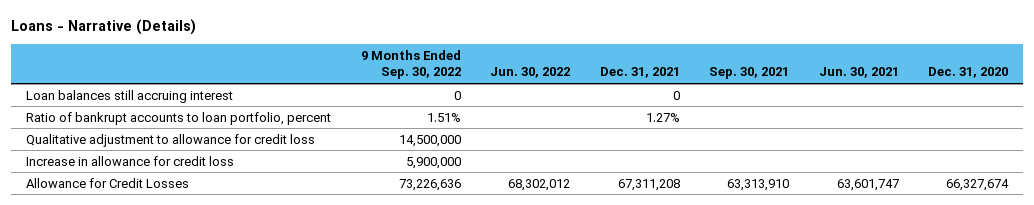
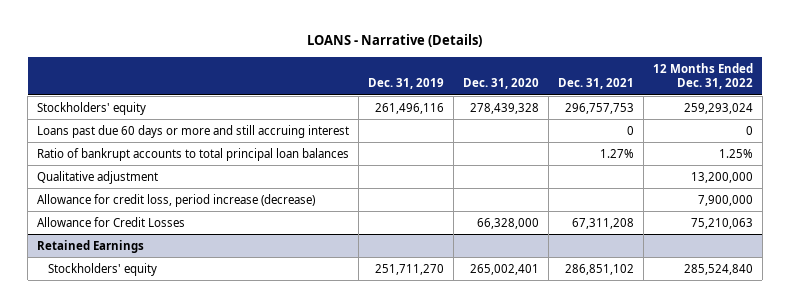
- Loans - Narrative (Details)
+ LOANS - Narrative (Details)
- | 9 Months Ended Sep. 30, 2022 | Jun. 30, 2022 | Dec. 31, 2021 | Sep. 30, 2021 | Jun. 30, 2021 | Dec. 31, 2020
+ | Dec. 31, 2019 | Dec. 31, 2020 | Dec. 31, 2021 | 12 Months Ended Dec. 31, 2022
- Loan balances still accruing interest | 0 | | 0 | | |
- Ratio of bankrupt accounts to loan portfolio, percent | 1.51% | | 1.27% | | |
- Qualitative adjustment to allowance for credit loss | 14,500,000 | | | | |
- Increase in allowance for credit loss | 5,900,000 | | | | |
- Allowance for Credit Losses | 73,226,636 | 68,302,012 | 67,311,208 | 63,313,910 | 63,601,747 | 66,327,674
+ Stockholders' equity | 261,496,116 | 278,439,328 | 296,757,753 | 259,293,024
+ Loans past due 60 days or more and still accruing interest | | | 0 | 0
+ Ratio of bankrupt accounts to total principal loan balances | | | 1.27% | 1.25%
+ Qualitative adjustment | | | | 13,200,000
+ Allowance for credit loss, period increase (decrease) | | | | 7,900,000
+ Allowance for Credit Losses | | 66,328,000 | 67,311,208 | 75,210,063
+ Retained Earnings
+ Stockholders' equity | 251,711,270 | 265,002,401 | 286,851,102 | 285,524,840

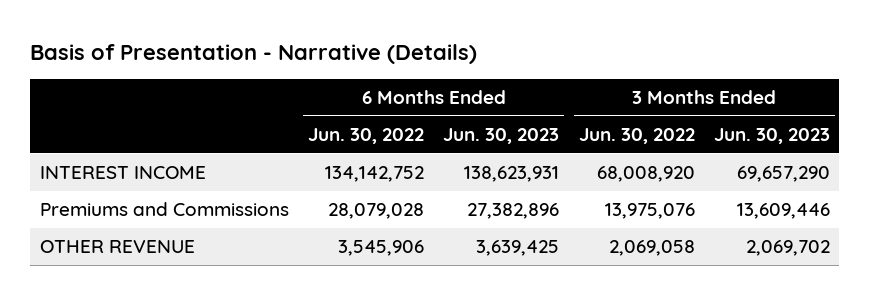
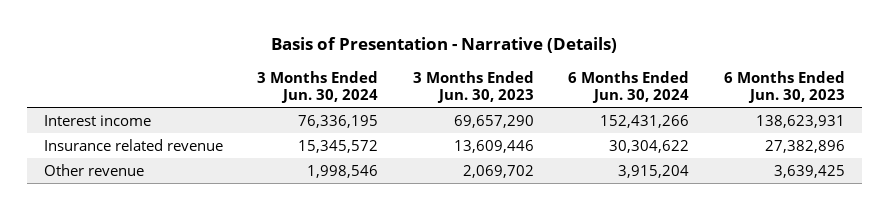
- | 6 Months Ended Jun. 30, 2022 | 6 Months Ended Jun. 30, 2023 | 3 Months Ended Jun. 30, 2022 | 3 Months Ended Jun. 30, 2023
+ | 3 Months Ended Jun. 30, 2024 | 3 Months Ended Jun. 30, 2023 | 6 Months Ended Jun. 30, 2024 | 6 Months Ended Jun. 30, 2023
- INTEREST INCOME | 134,142,752 | 138,623,931 | 68,008,920 | 69,657,290
- Premiums and Commissions | 28,079,028 | 27,382,896 | 13,975,076 | 13,609,446
- OTHER REVENUE | 3,545,906 | 3,639,425 | 2,069,058 | 2,069,702
+ Interest income | 76,336,195 | 69,657,290 | 152,431,266 | 138,623,931
+ Insurance related revenue | 15,345,572 | 13,609,446 | 30,304,622 | 27,382,896
+ Other revenue | 1,998,546 | 2,069,702 | 3,915,204 | 3,639,425

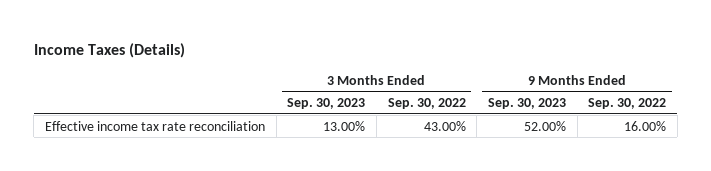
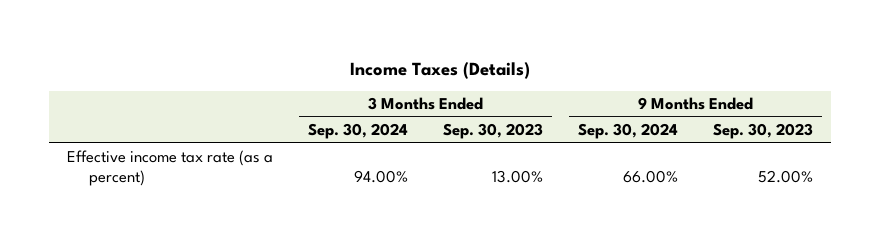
- | 3 Months Ended Sep. 30, 2023 | 3 Months Ended Sep. 30, 2022 | 9 Months Ended Sep. 30, 2023 | 9 Months Ended Sep. 30, 2022
+ | 3 Months Ended Sep. 30, 2024 | 3 Months Ended Sep. 30, 2023 | 9 Months Ended Sep. 30, 2024 | 9 Months Ended Sep. 30, 2023
- Effective income tax rate reconciliation | 13.00% | 43.00% | 52.00% | 16.00%
+ Effective income tax rate (as a percent) | 94.00% | 13.00% | 66.00% | 52.00%

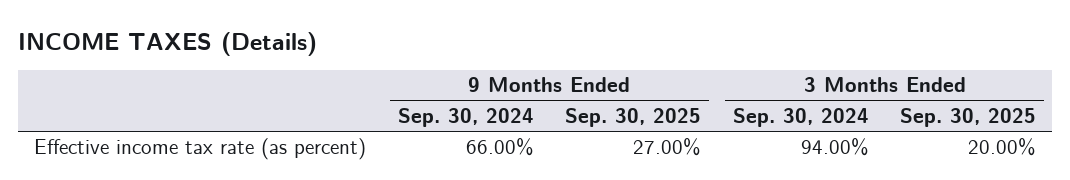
- Income Taxes (Details)
+ INCOME TAXES (Details)
- | 3 Months Ended Sep. 30, 2024 | 3 Months Ended Sep. 30, 2023 | 9 Months Ended Sep. 30, 2024 | 9 Months Ended Sep. 30, 2023
+ | 9 Months Ended Sep. 30, 2024 | 9 Months Ended Sep. 30, 2025 | 3 Months Ended Sep. 30, 2024 | 3 Months Ended Sep. 30, 2025
- Effective income tax rate (as a percent) | 94.00% | 13.00% | 66.00% | 52.00%
+ Effective income tax rate (as percent) | 66.00% | 27.00% | 94.00% | 20.00%

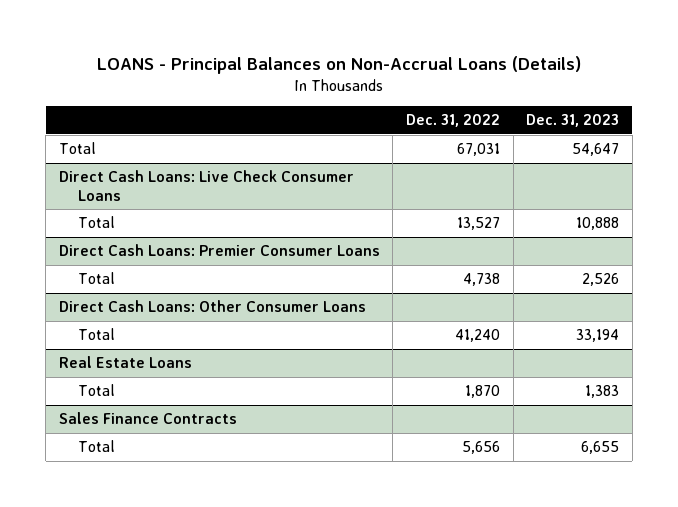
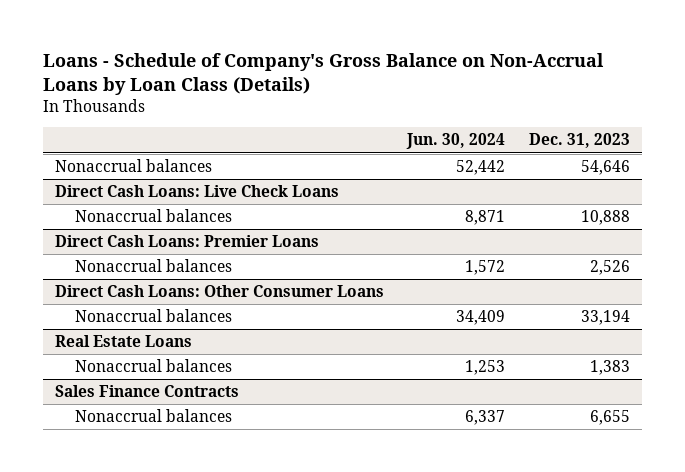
- LOANS - Principal Balances on Non-Accrual Loans (Details)
+ Loans - Schedule of Company's Gross Balance on Non-Accrual Loans by Loan Class (Details)
- | Dec. 31, 2022 | Dec. 31, 2023
+ | Jun. 30, 2024 | Dec. 31, 2023
- Total | 67,031 | 54,647
- Direct Cash Loans: Live Check Consumer Loans
- Total | 13,527 | 10,888
- Direct Cash Loans: Premier Consumer Loans
- Total | 4,738 | 2,526
+ Nonaccrual balances | 52,442 | 54,646
+ Direct Cash Loans: Live Check Loans
+ Nonaccrual balances | 8,871 | 10,888
+ Direct Cash Loans: Premier Loans
+ Nonaccrual balances | 1,572 | 2,526
@ Direct Cash Loans: Other Consumer Loans
- Total | 41,240 | 33,194
+ Nonaccrual balances | 34,409 | 33,194
@ Real Estate Loans
- Total | 1,870 | 1,383
+ Nonaccrual balances | 1,253 | 1,383
@ Sales Finance Contracts
- Total | 5,656 | 6,655
+ Nonaccrual balances | 6,337 | 6,655

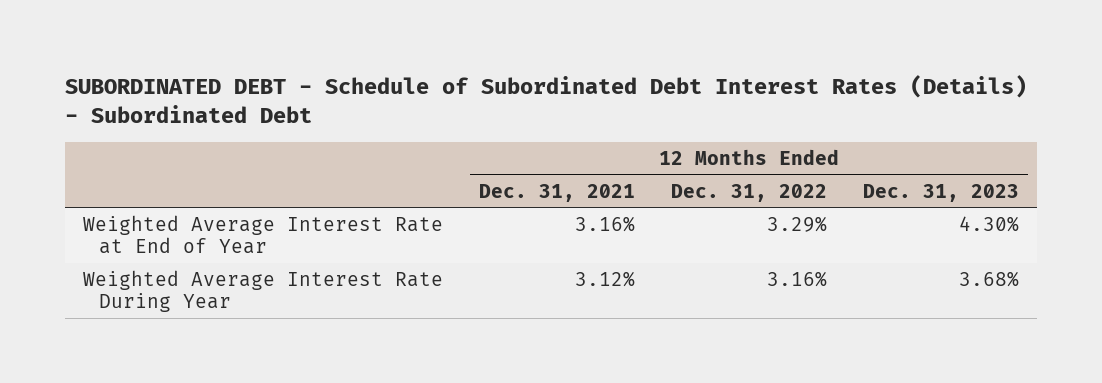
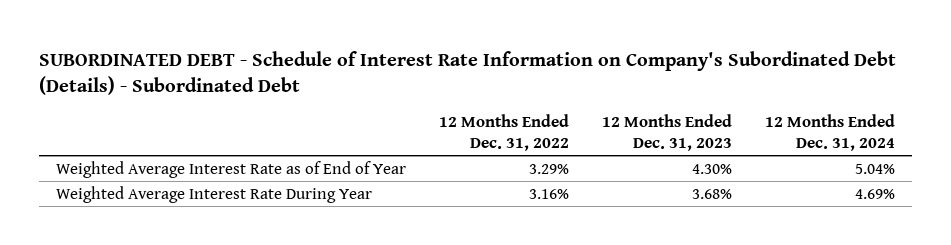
- SUBORDINATED DEBT - Schedule of Subordinated Debt Interest Rates (Details) - Subordinated Debt
+ SUBORDINATED DEBT - Schedule of Interest Rate Information on Company's Subordinated Debt (Details) - Subordinated Debt
- | 12 Months Ended Dec. 31, 2021 | 12 Months Ended Dec. 31, 2022 | 12 Months Ended Dec. 31, 2023
+ | 12 Months Ended Dec. 31, 2022 | 12 Months Ended Dec. 31, 2023 | 12 Months Ended Dec. 31, 2024
- Weighted Average Interest Rate at End of Year | 3.16% | 3.29% | 4.30%
+ Weighted Average Interest Rate as of End of Year | 3.29% | 4.30% | 5.04%

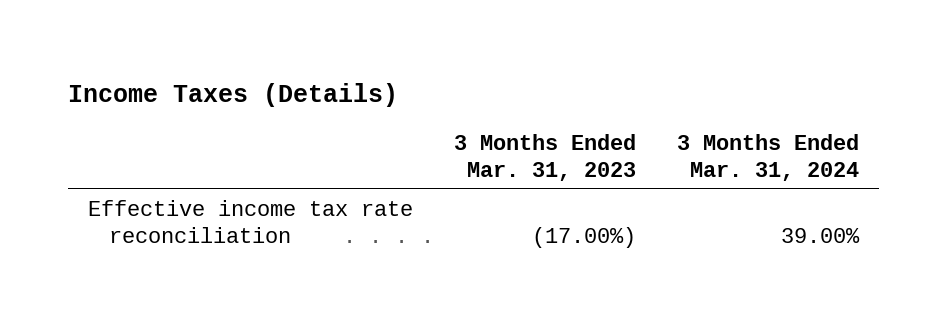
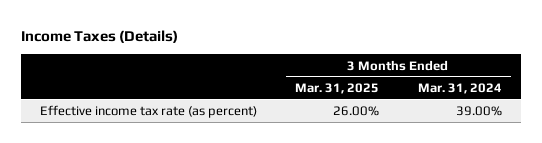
- | 3 Months Ended Mar. 31, 2023 | 3 Months Ended Mar. 31, 2024
+ | 3 Months Ended Mar. 31, 2025 | 3 Months Ended Mar. 31, 2024
- Effective income tax rate reconciliation | (17.00%) | 39.00%
+ Effective income tax rate (as percent) | 26.00% | 39.00%

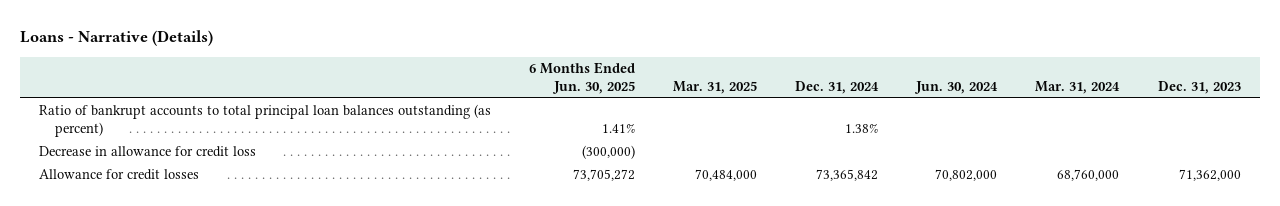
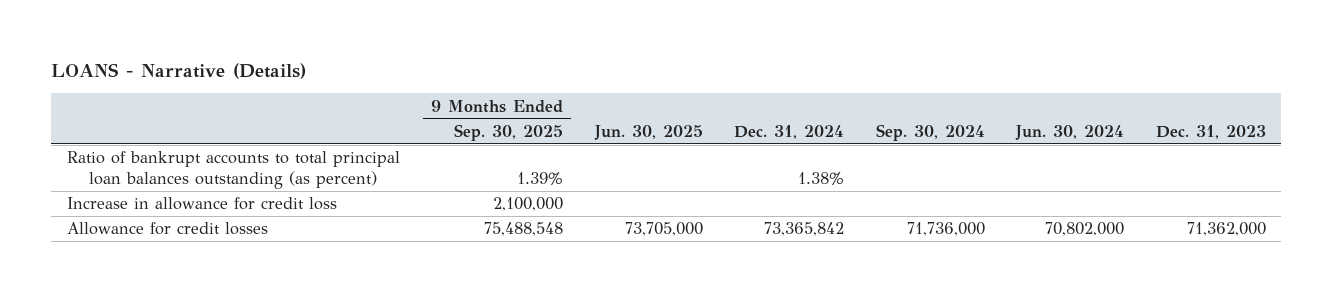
- Loans - Narrative (Details)
+ LOANS - Narrative (Details)
- | 6 Months Ended Jun. 30, 2025 | Mar. 31, 2025 | Dec. 31, 2024 | Jun. 30, 2024 | Mar. 31, 2024 | Dec. 31, 2023
+ | 9 Months Ended Sep. 30, 2025 | Jun. 30, 2025 | Dec. 31, 2024 | Sep. 30, 2024 | Jun. 30, 2024 | Dec. 31, 2023
- Decrease in allowance for credit loss | (300,000) | | | | |
+ Increase in allowance for credit loss | 2,100,000 | | | | |

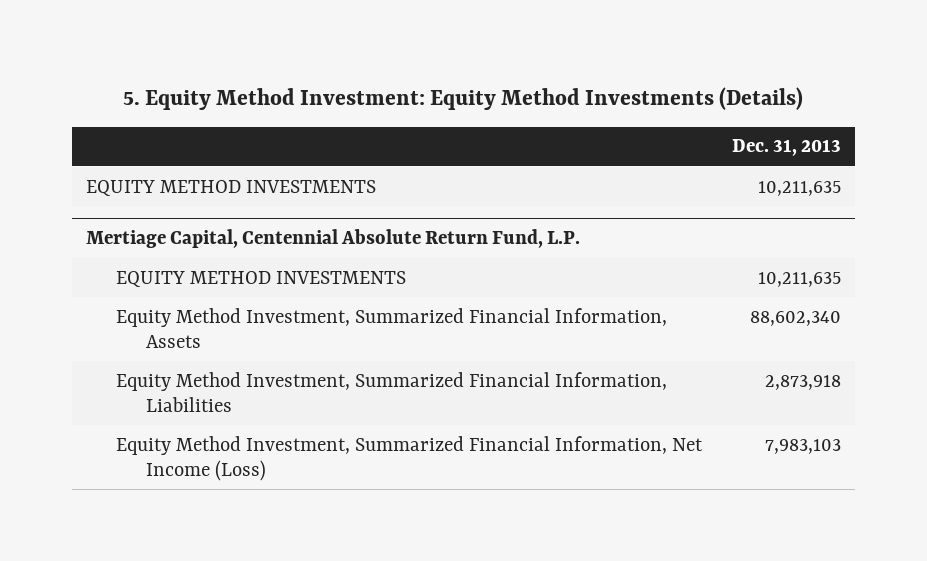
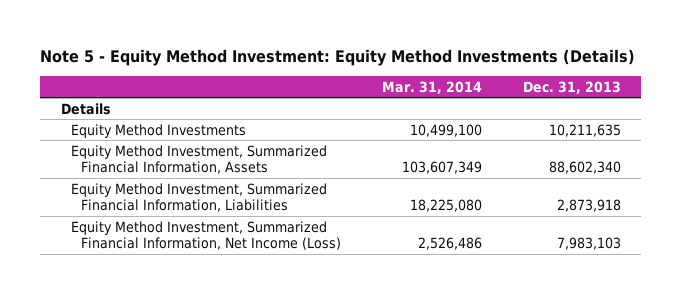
- 5. Equity Method Investment: Equity Method Investments (Details)
+ Note 5 - Equity Method Investment: Equity Method Investments (Details)
- | Dec. 31, 2013
+ | Mar. 31, 2014 | Dec. 31, 2013
- EQUITY METHOD INVESTMENTS | 10,211,635
- Mertiage Capital, Centennial Absolute Return Fund, L.P.
- EQUITY METHOD INVESTMENTS | 10,211,635
+ Details
+ Equity Method Investments | 10,499,100 | 10,211,635

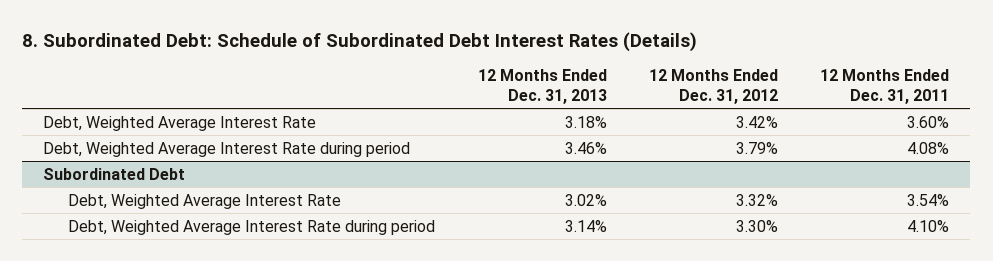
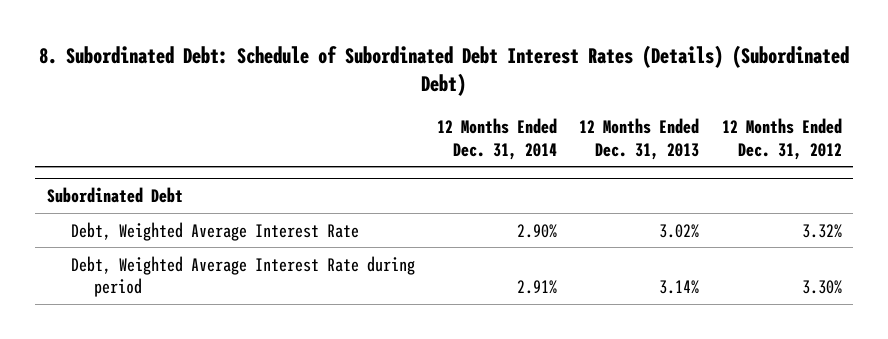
- 8. Subordinated Debt: Schedule of Subordinated Debt Interest Rates (Details)
+ 8. Subordinated Debt: Schedule of Subordinated Debt Interest Rates (Details) (Subordinated Debt)
- | 12 Months Ended Dec. 31, 2013 | 12 Months Ended Dec. 31, 2012 | 12 Months Ended Dec. 31, 2011
+ | 12 Months Ended Dec. 31, 2014 | 12 Months Ended Dec. 31, 2013 | 12 Months Ended Dec. 31, 2012
- Debt, Weighted Average Interest Rate | 3.18% | 3.42% | 3.60%
- Debt, Weighted Average Interest Rate during period | 3.46% | 3.79% | 4.08%

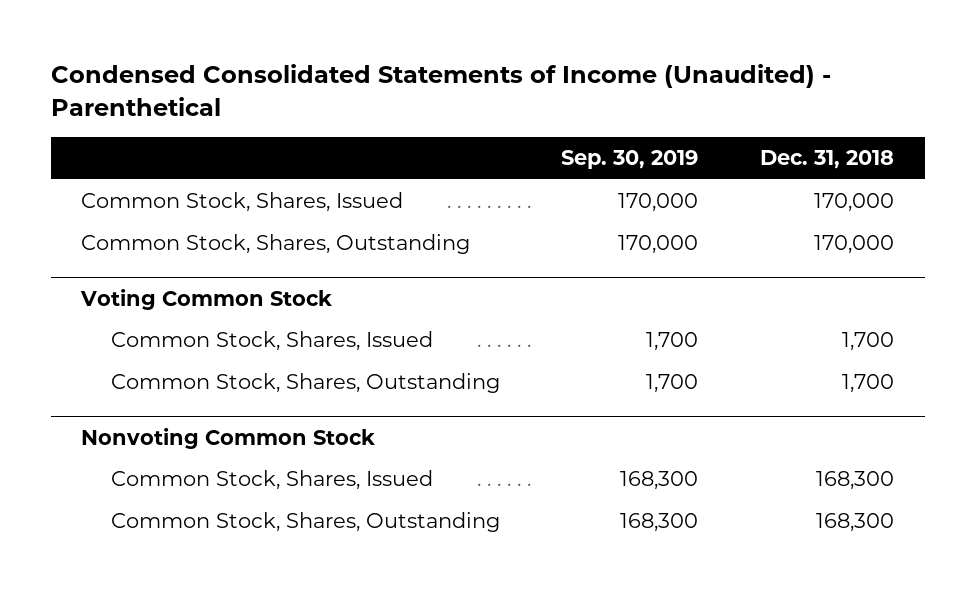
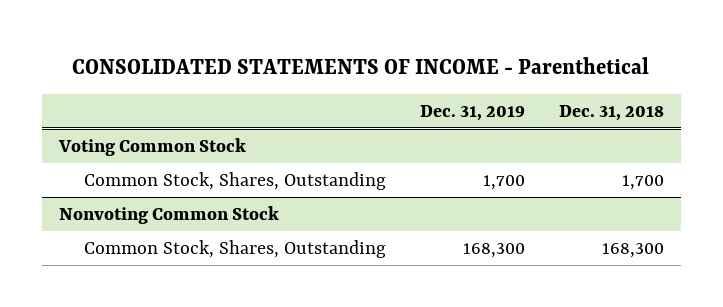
- Condensed Consolidated Statements of Income (Unaudited) - Parenthetical
+ CONSOLIDATED STATEMENTS OF INCOME - Parenthetical
- | Sep. 30, 2019 | Dec. 31, 2018
+ | Dec. 31, 2019 | Dec. 31, 2018
- Common Stock, Shares, Issued | 170,000 | 170,000
- Common Stock, Shares, Outstanding | 170,000 | 170,000
@ Voting Common Stock
- Common Stock, Shares, Issued | 1,700 | 1,700
@ Nonvoting Common Stock
- Common Stock, Shares, Issued | 168,300 | 168,300

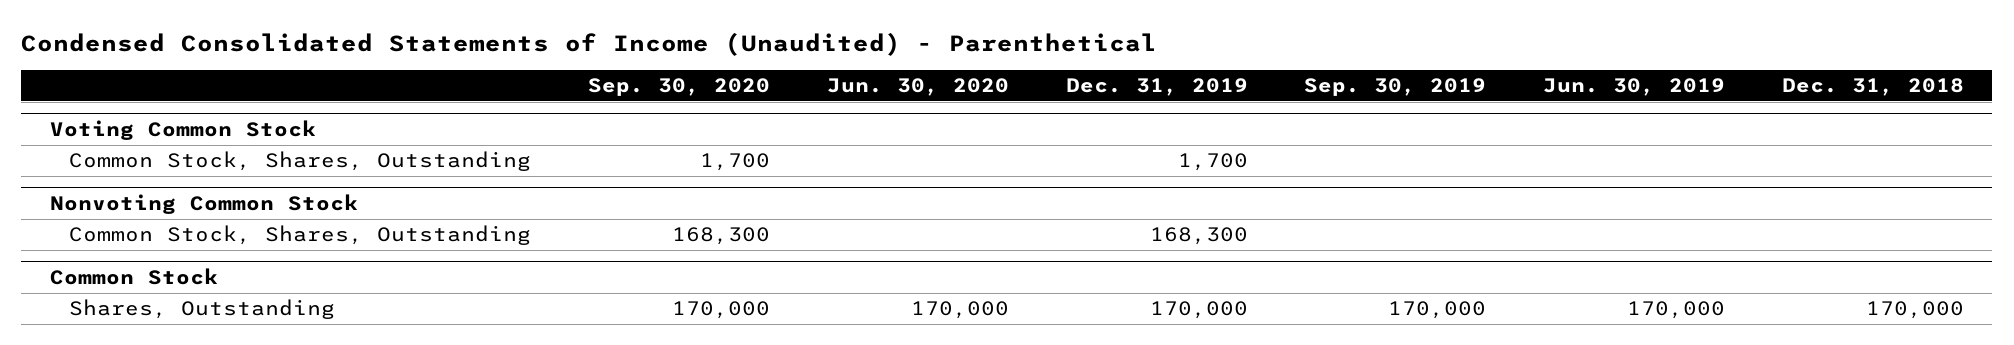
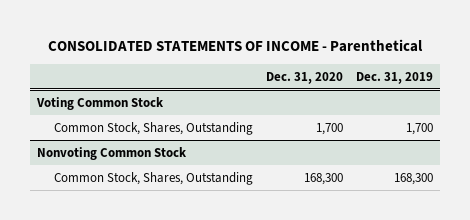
- Condensed Consolidated Statements of Income (Unaudited) - Parenthetical
+ CONSOLIDATED STATEMENTS OF INCOME - Parenthetical
- | Sep. 30, 2020 | Jun. 30, 2020 | Dec. 31, 2019 | Sep. 30, 2019 | Jun. 30, 2019 | Dec. 31, 2018
+ | Dec. 31, 2020 | Dec. 31, 2019
- Common Stock
- Shares, Outstanding | 170,000 | 170,000 | 170,000 | 170,000 | 170,000 | 170,000

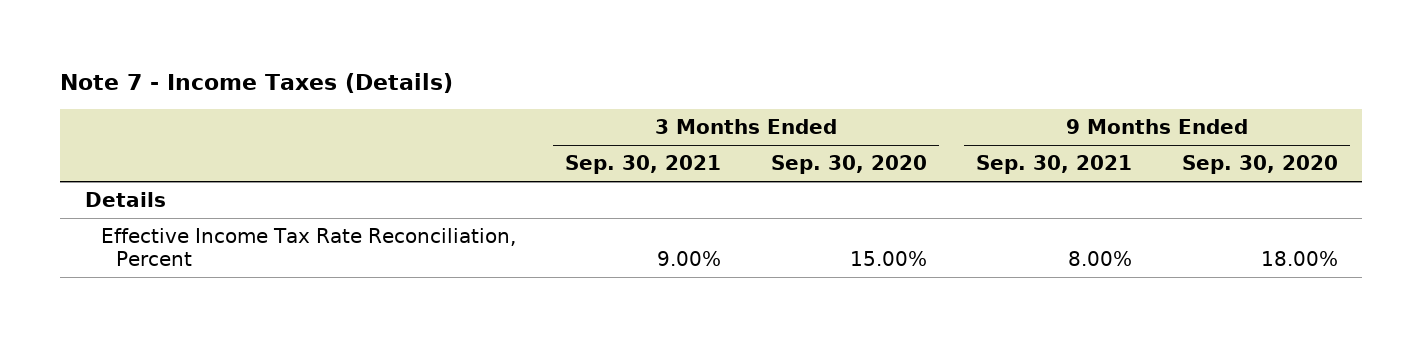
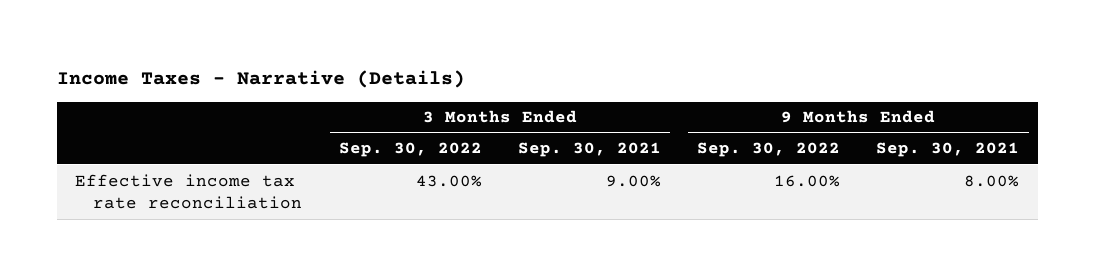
- Note 7 - Income Taxes (Details)
+ Income Taxes - Narrative (Details)
- | 3 Months Ended Sep. 30, 2021 | 3 Months Ended Sep. 30, 2020 | 9 Months Ended Sep. 30, 2021 | 9 Months Ended Sep. 30, 2020
+ | 3 Months Ended Sep. 30, 2022 | 3 Months Ended Sep. 30, 2021 | 9 Months Ended Sep. 30, 2022 | 9 Months Ended Sep. 30, 2021
- Details
- Effective Income Tax Rate Reconciliation, Percent | 9.00% | 15.00% | 8.00% | 18.00%
+ Effective income tax rate reconciliation | 43.00% | 9.00% | 16.00% | 8.00%

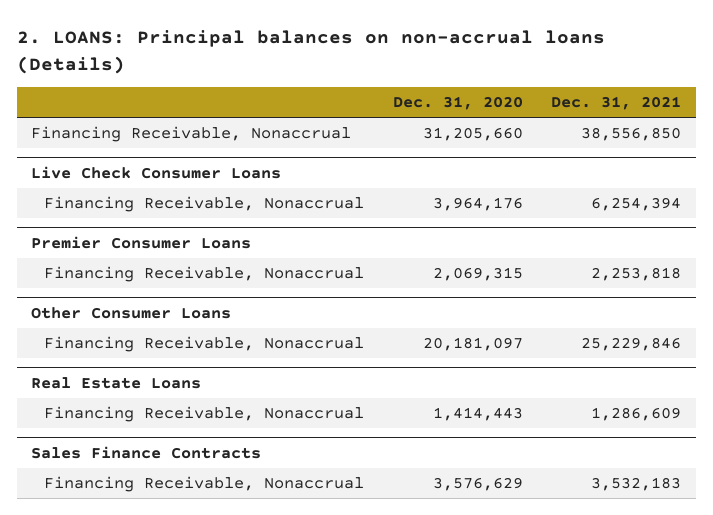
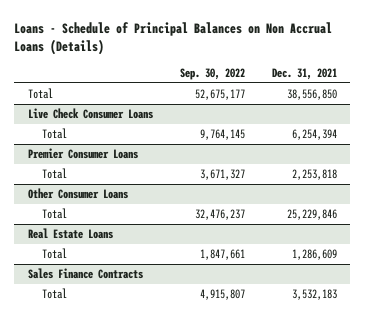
- 2. LOANS: Principal balances on non-accrual loans (Details)
+ Loans - Schedule of Principal Balances on Non Accrual Loans (Details)
- | Dec. 31, 2020 | Dec. 31, 2021
+ | Sep. 30, 2022 | Dec. 31, 2021
- Financing Receivable, Nonaccrual | 31,205,660 | 38,556,850
+ Total | 52,675,177 | 38,556,850
@ Live Check Consumer Loans
- Financing Receivable, Nonaccrual | 3,964,176 | 6,254,394
+ Total | 9,764,145 | 6,254,394
@ Premier Consumer Loans
- Financing Receivable, Nonaccrual | 2,069,315 | 2,253,818
+ Total | 3,671,327 | 2,253,818
@ Other Consumer Loans
- Financing Receivable, Nonaccrual | 20,181,097 | 25,229,846
+ Total | 32,476,237 | 25,229,846
@ Real Estate Loans
- Financing Receivable, Nonaccrual | 1,414,443 | 1,286,609
+ Total | 1,847,661 | 1,286,609
@ Sales Finance Contracts
- Financing Receivable, Nonaccrual | 3,576,629 | 3,532,183
+ Total | 4,915,807 | 3,532,183

